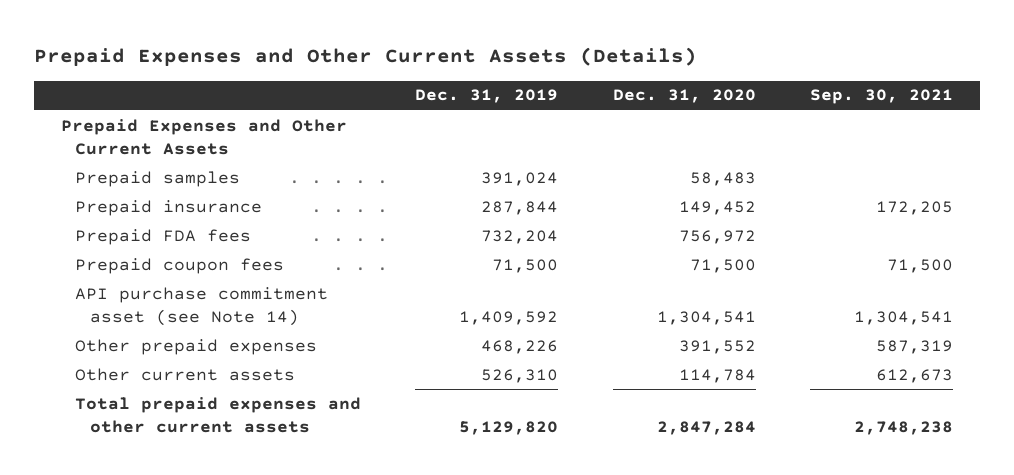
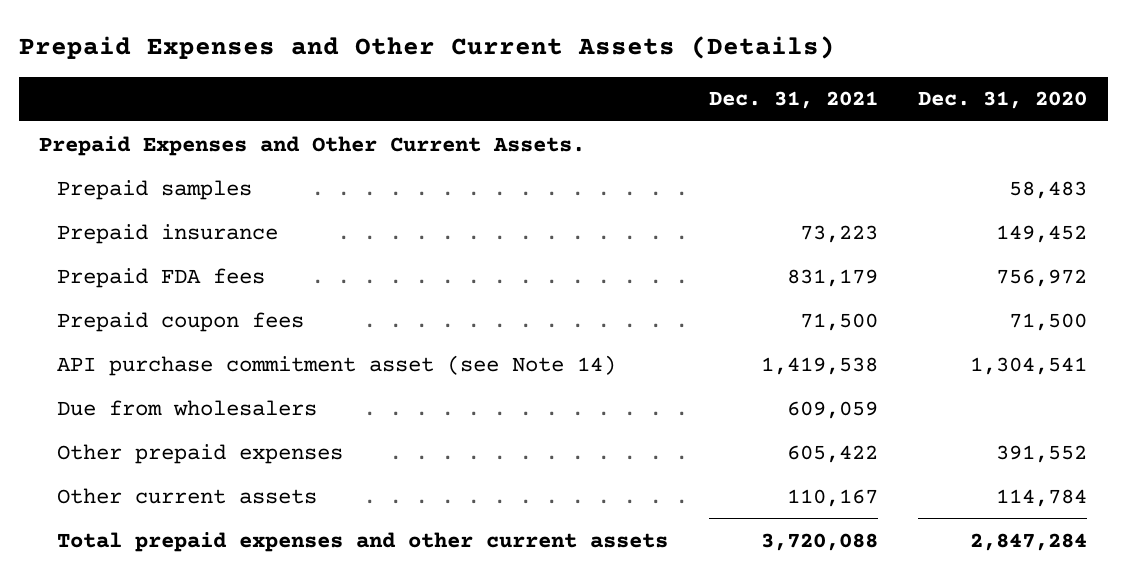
- | Dec. 31, 2019 | Dec. 31, 2020 | Sep. 30, 2021
+ | Dec. 31, 2021 | Dec. 31, 2020
- Prepaid Expenses and Other Current Assets
+ Prepaid Expenses and Other Current Assets.
+ Due from wholesalers | 609,059 |

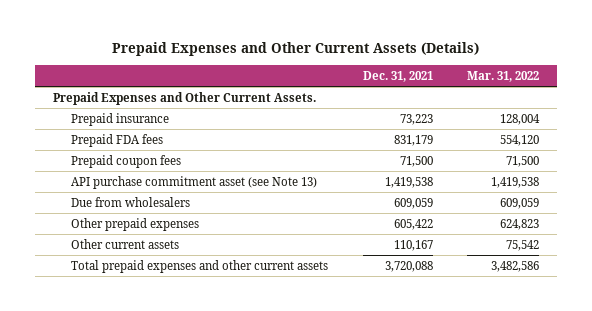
- | Dec. 31, 2021 | Dec. 31, 2020
+ | Dec. 31, 2021 | Mar. 31, 2022
- Prepaid samples | | 58,483
- API purchase commitment asset (see Note 14) | 1,419,538 | 1,304,541
+ API purchase commitment asset (see Note 13) | 1,419,538 | 1,419,538

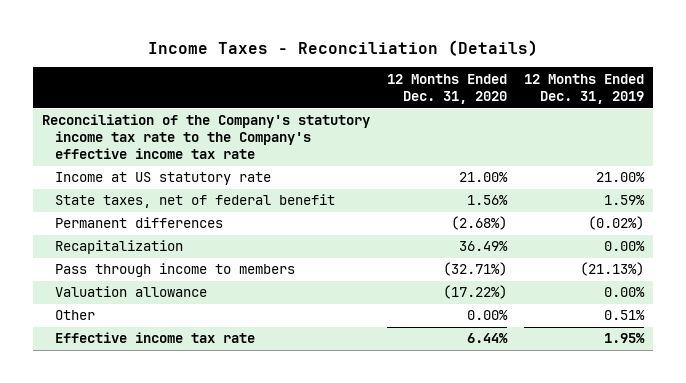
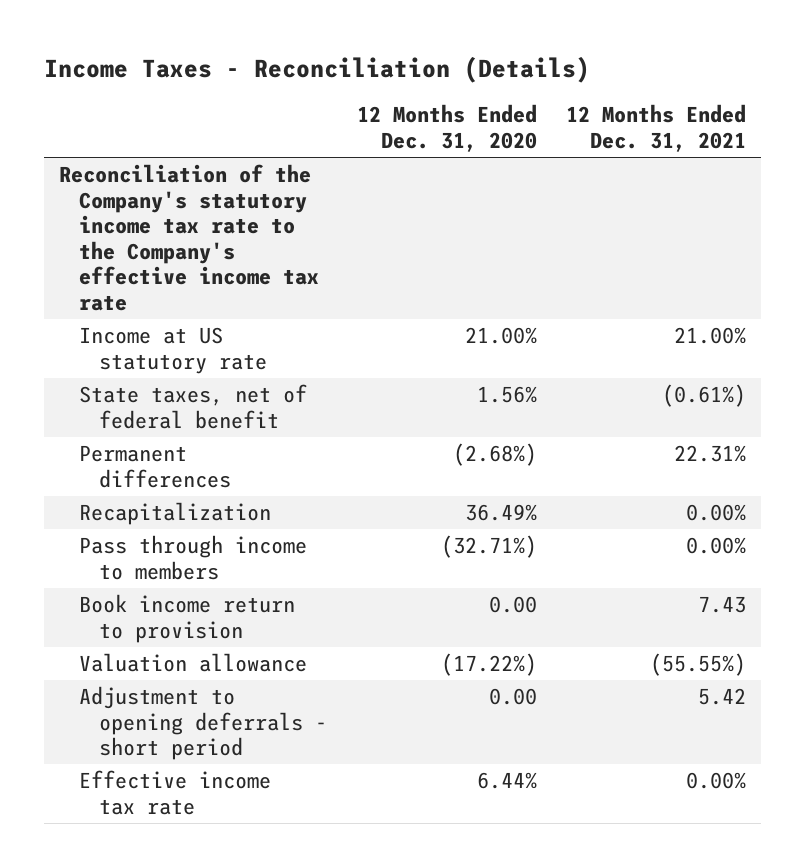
- | 12 Months Ended Dec. 31, 2020 | 12 Months Ended Dec. 31, 2019
+ | 12 Months Ended Dec. 31, 2020 | 12 Months Ended Dec. 31, 2021
+ Book income return to provision | 0.00 | 7.43
- Other | 0.00% | 0.51%
+ Adjustment to opening deferrals - short period | 0.00 | 5.42

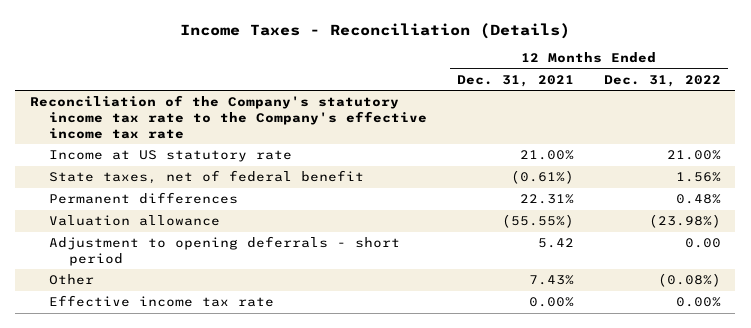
- | 12 Months Ended Dec. 31, 2020 | 12 Months Ended Dec. 31, 2021
+ | 12 Months Ended Dec. 31, 2021 | 12 Months Ended Dec. 31, 2022
- Recapitalization | 36.49% | 0.00%
- Pass through income to members | (32.71%) | 0.00%
- Book income return to provision | 0.00 | 7.43
+ Other | 7.43% | (0.08%)

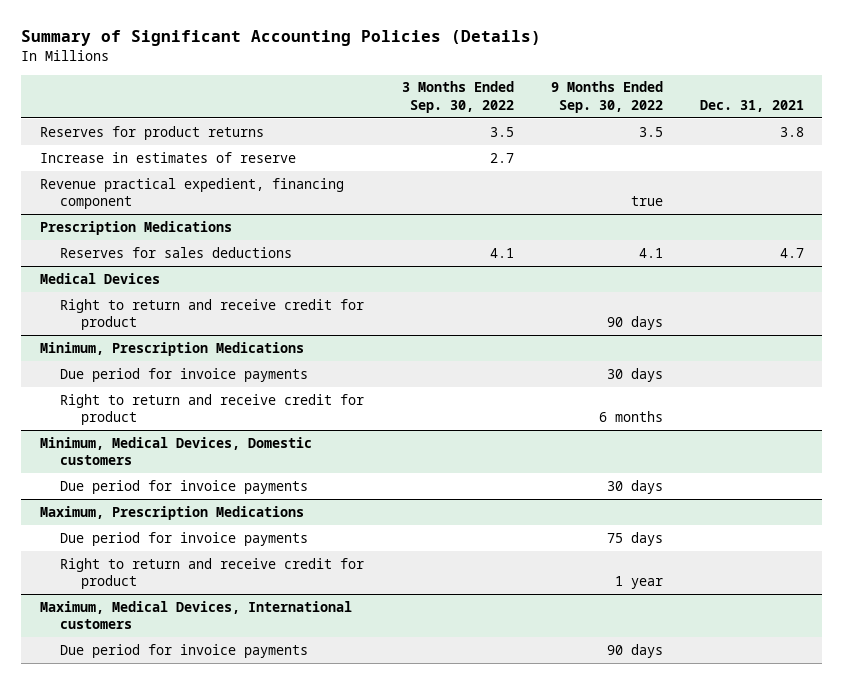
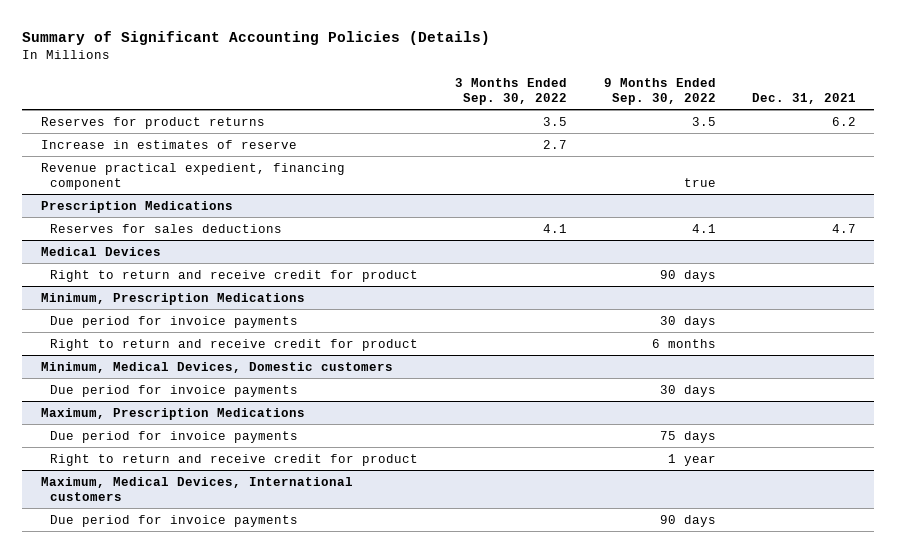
- Reserves for product returns | 3.5 | 3.5 | 3.8
+ Reserves for product returns | 3.5 | 3.5 | 6.2

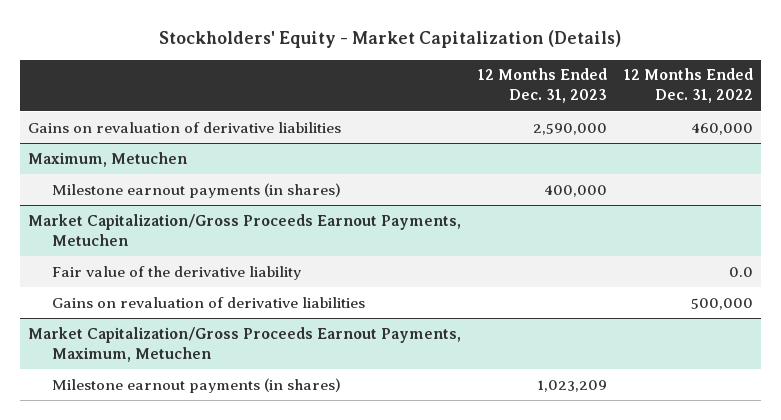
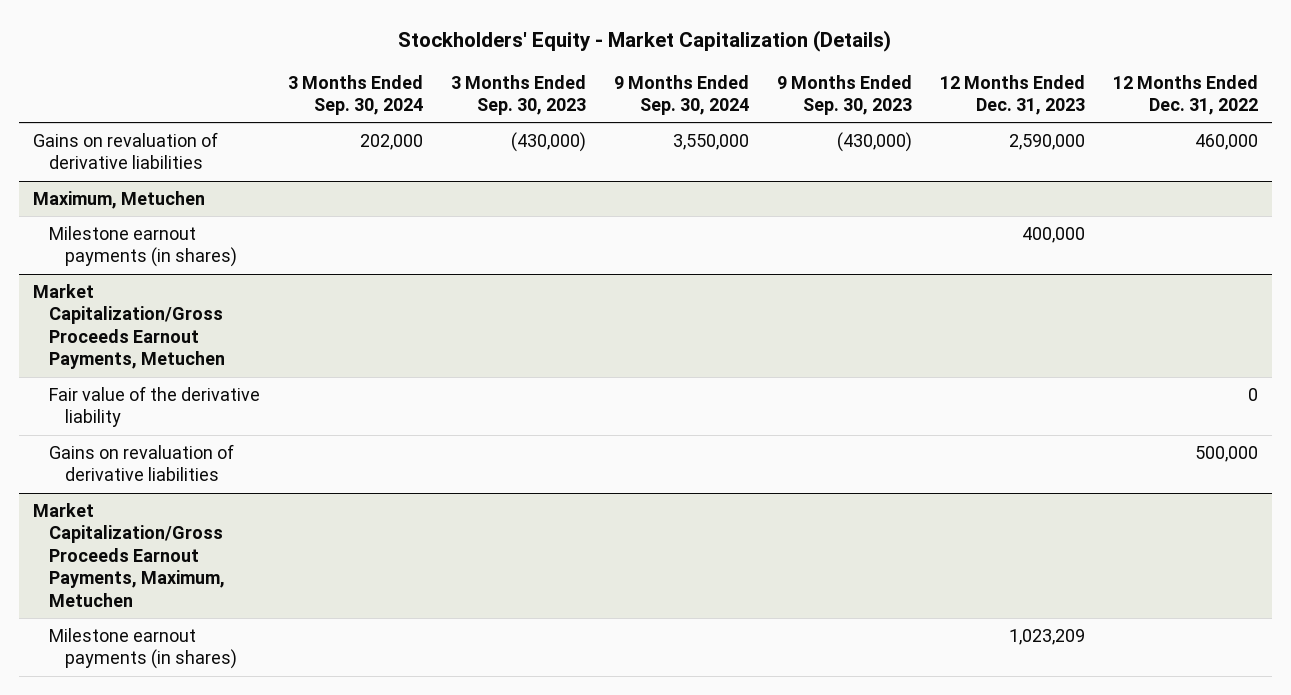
- | 12 Months Ended Dec. 31, 2023 | 12 Months Ended Dec. 31, 2022
+ | 3 Months Ended Sep. 30, 2024 | 3 Months Ended Sep. 30, 2023 | 9 Months Ended Sep. 30, 2024 | 9 Months Ended Sep. 30, 2023 | 12 Months Ended Dec. 31, 2023 | 12 Months Ended Dec. 31, 2022
@ Market Capitalization/Gross Proceeds Earnout Payments, Metuchen
- Fair value of the derivative liability | | 0.0
+ Fair value of the derivative liability | | | | | | 0

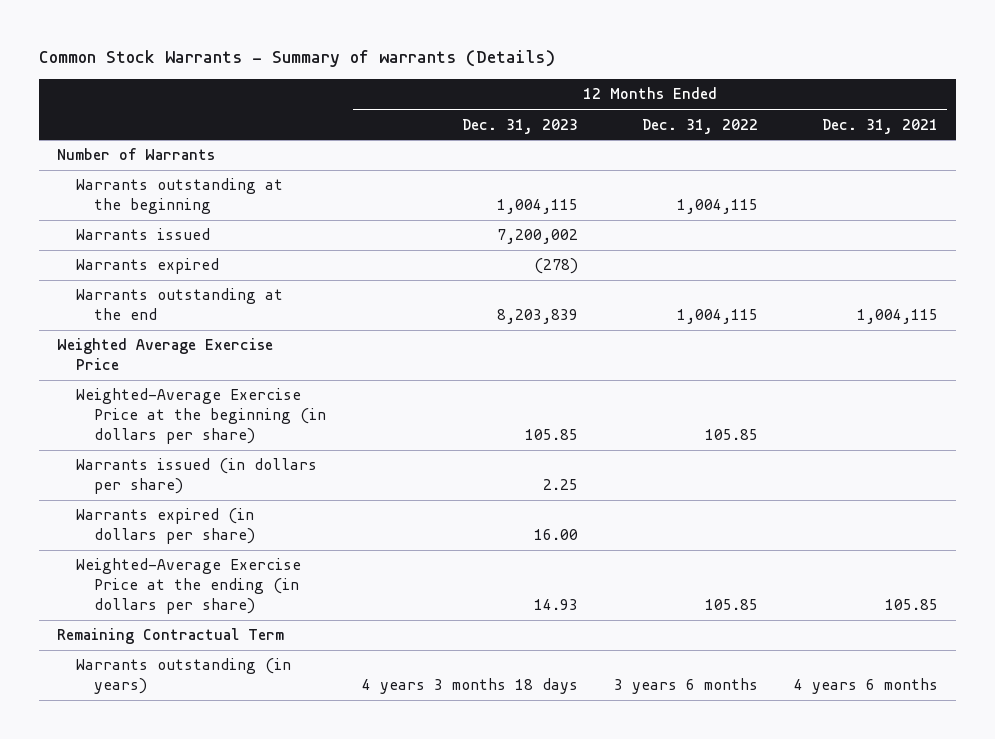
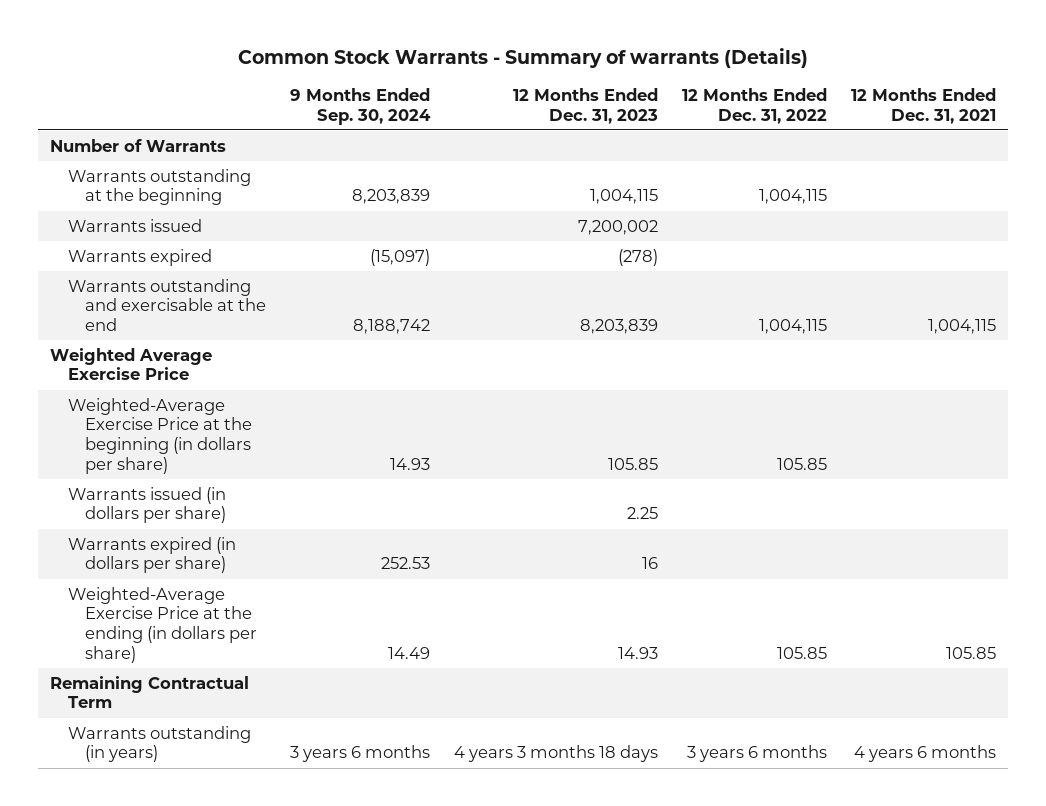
- | 12 Months Ended Dec. 31, 2023 | 12 Months Ended Dec. 31, 2022 | 12 Months Ended Dec. 31, 2021
+ | 9 Months Ended Sep. 30, 2024 | 12 Months Ended Dec. 31, 2023 | 12 Months Ended Dec. 31, 2022 | 12 Months Ended Dec. 31, 2021
- Warrants outstanding at the end | 8,203,839 | 1,004,115 | 1,004,115
+ Warrants outstanding and exercisable at the end | 8,188,742 | 8,203,839 | 1,004,115 | 1,004,115
- Warrants expired (in dollars per share) | 16.00 | |
+ Warrants expired (in dollars per share) | 252.53 | 16 | |

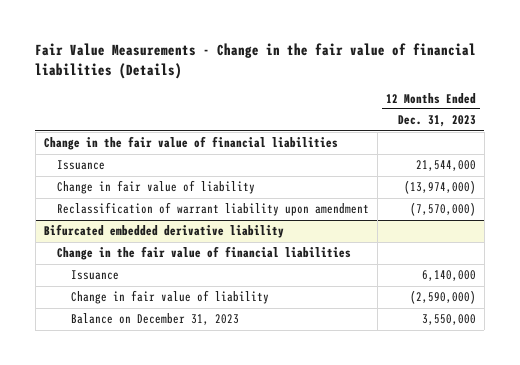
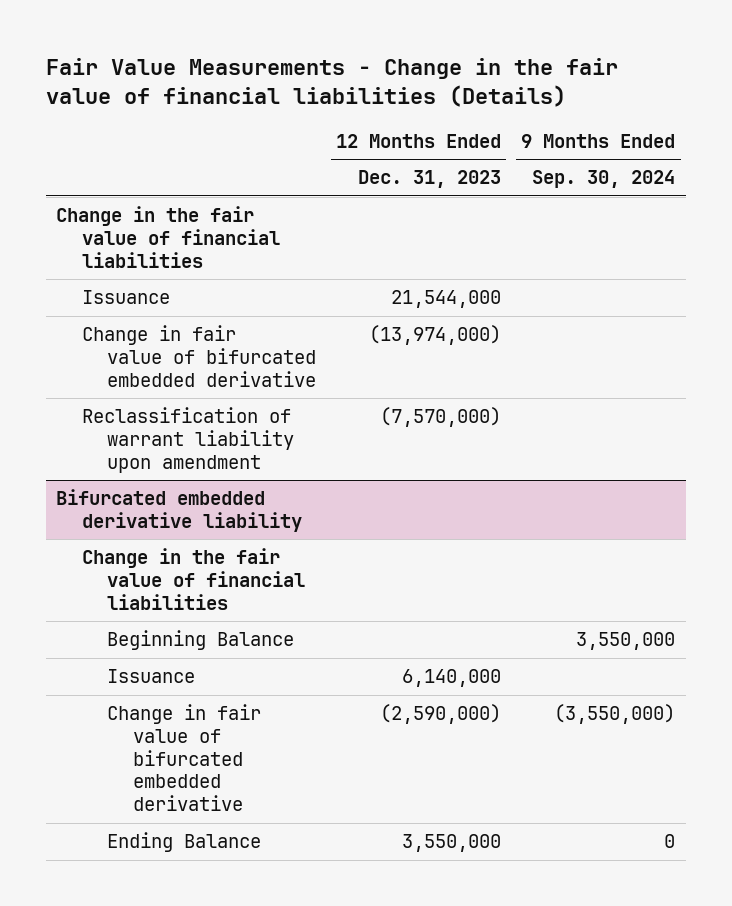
- | 12 Months Ended Dec. 31, 2023
+ | 12 Months Ended Dec. 31, 2023 | 9 Months Ended Sep. 30, 2024
- Change in fair value of liability | (13,974,000)
+ Change in fair value of bifurcated embedded derivative | (13,974,000) |
@ Bifurcated embedded derivative liability
+ Beginning Balance | | 3,550,000
- Change in fair value of liability | (2,590,000)
- Balance on December 31, 2023 | 3,550,000
+ Change in fair value of bifurcated embedded derivative | (2,590,000) | (3,550,000)
+ Ending Balance | 3,550,000 | 0

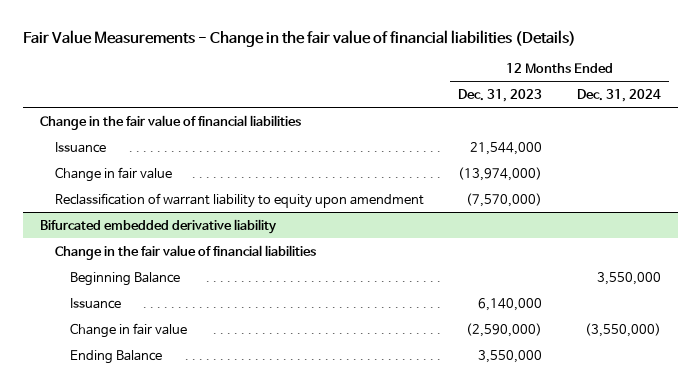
- | 12 Months Ended Dec. 31, 2023 | 9 Months Ended Sep. 30, 2024
+ | 12 Months Ended Dec. 31, 2023 | 12 Months Ended Dec. 31, 2024
- Change in fair value of bifurcated embedded derivative | (13,974,000) |
- Reclassification of warrant liability upon amendment | (7,570,000) |
+ Change in fair value | (13,974,000) |
+ Reclassification of warrant liability to equity upon amendment | (7,570,000) |
@ Bifurcated embedded derivative liability
- Change in fair value of bifurcated embedded derivative | (2,590,000) | (3,550,000)
+ Change in fair value | (2,590,000) | (3,550,000)

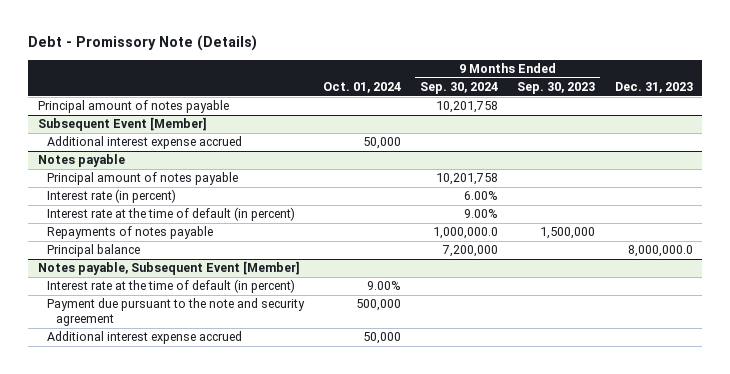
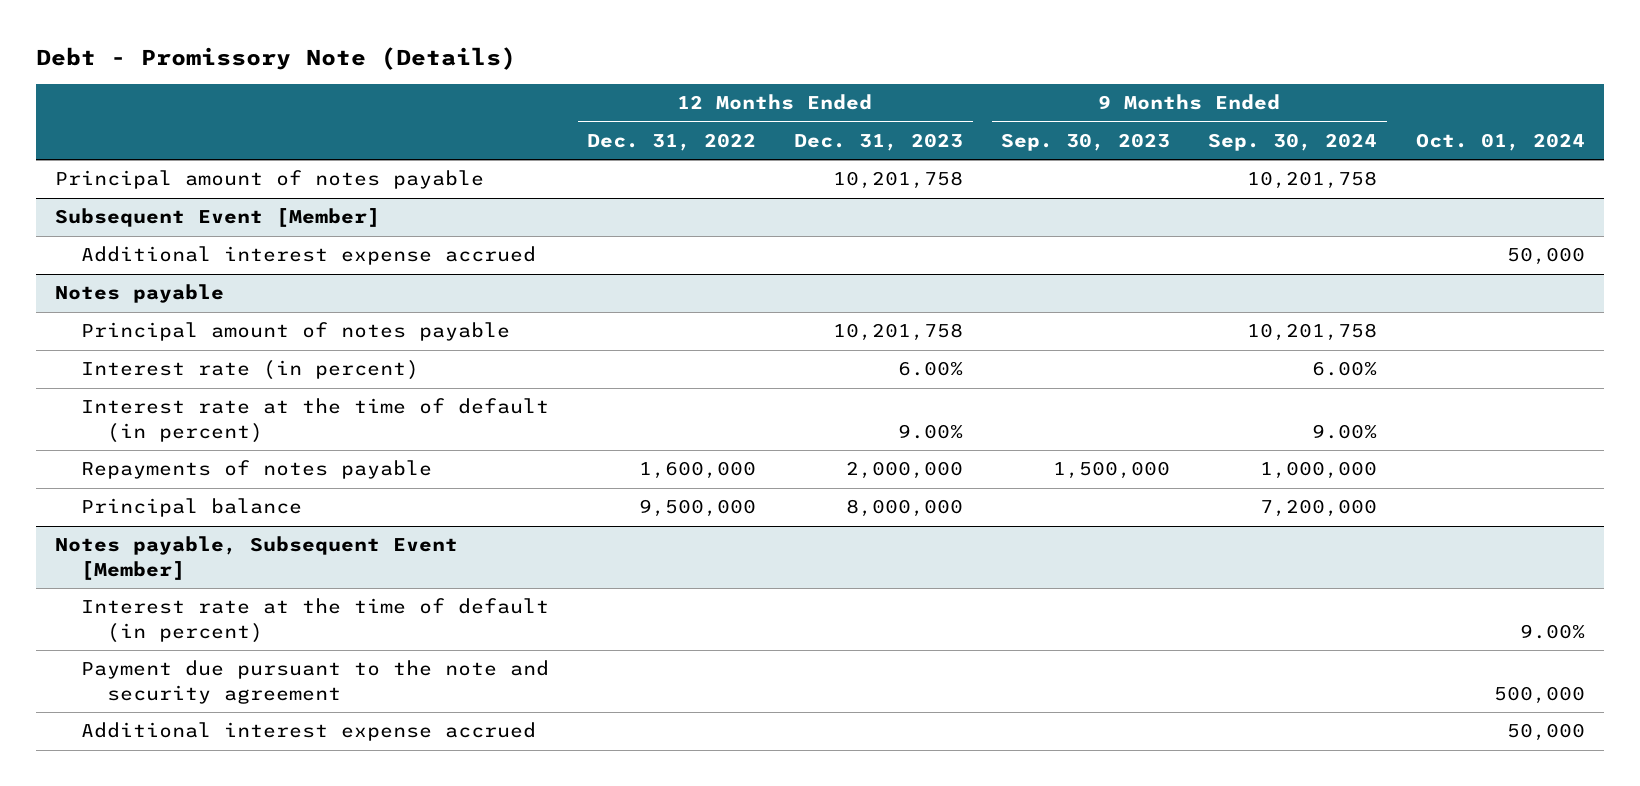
- | Oct. 01, 2024 | 9 Months Ended Sep. 30, 2024 | 9 Months Ended Sep. 30, 2023 | Dec. 31, 2023
+ | 12 Months Ended Dec. 31, 2022 | 12 Months Ended Dec. 31, 2023 | 9 Months Ended Sep. 30, 2023 | 9 Months Ended Sep. 30, 2024 | Oct. 01, 2024
@ Notes payable
- Repayments of notes payable | | 1,000,000.0 | 1,500,000 |
+ Repayments of notes payable | 1,600,000 | 2,000,000 | 1,500,000 | 1,000,000 |

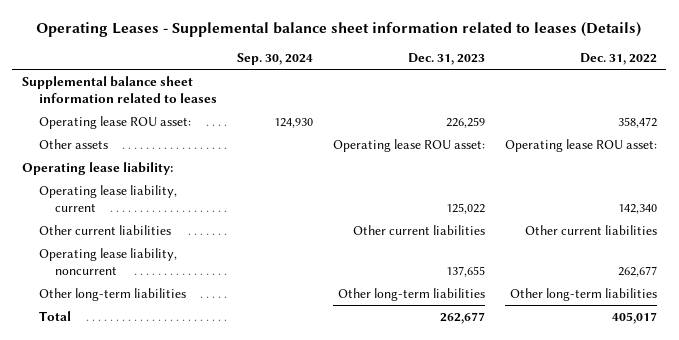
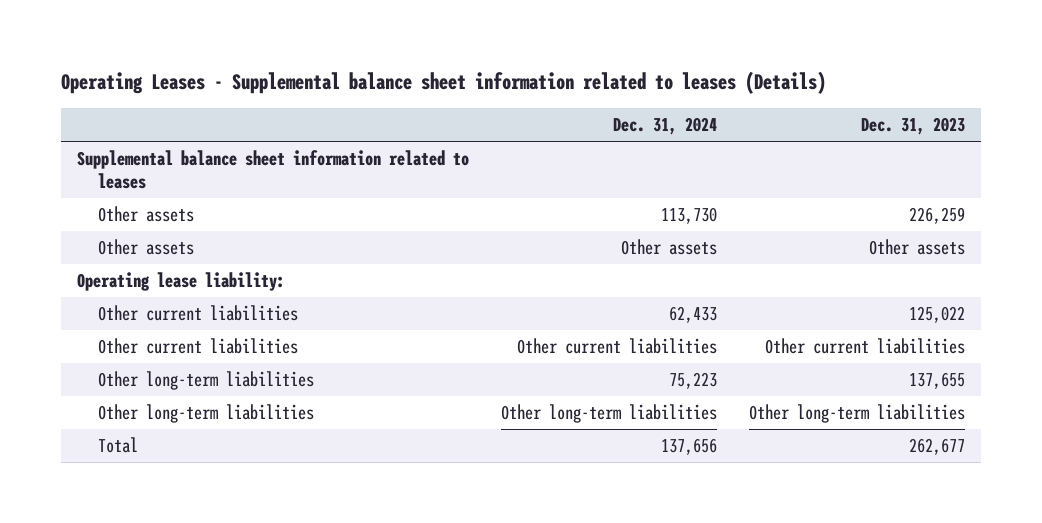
- | Sep. 30, 2024 | Dec. 31, 2023 | Dec. 31, 2022
+ | Dec. 31, 2024 | Dec. 31, 2023
- Operating lease ROU asset: | 124,930 | 226,259 | 358,472
- Other assets | | Operating lease ROU asset: | Operating lease ROU asset:
+ Other assets | 113,730 | 226,259
+ Other assets | Other assets | Other assets
- Operating lease liability, current | | 125,022 | 142,340
+ Other current liabilities | 62,433 | 125,022
- Operating lease liability, noncurrent | | 137,655 | 262,677
+ Other long-term liabilities | 75,223 | 137,655

